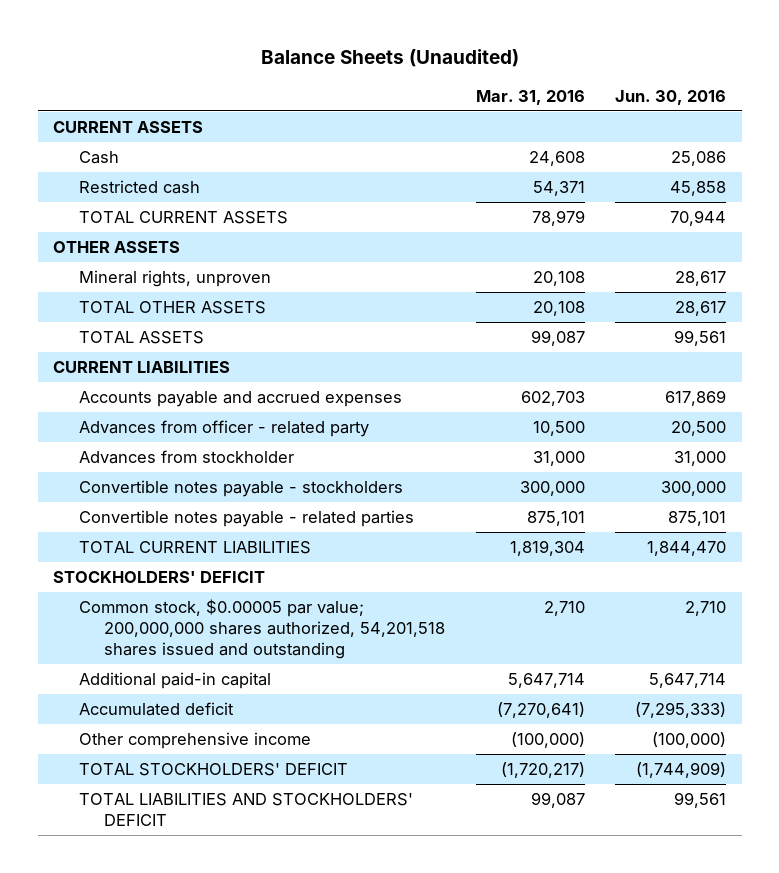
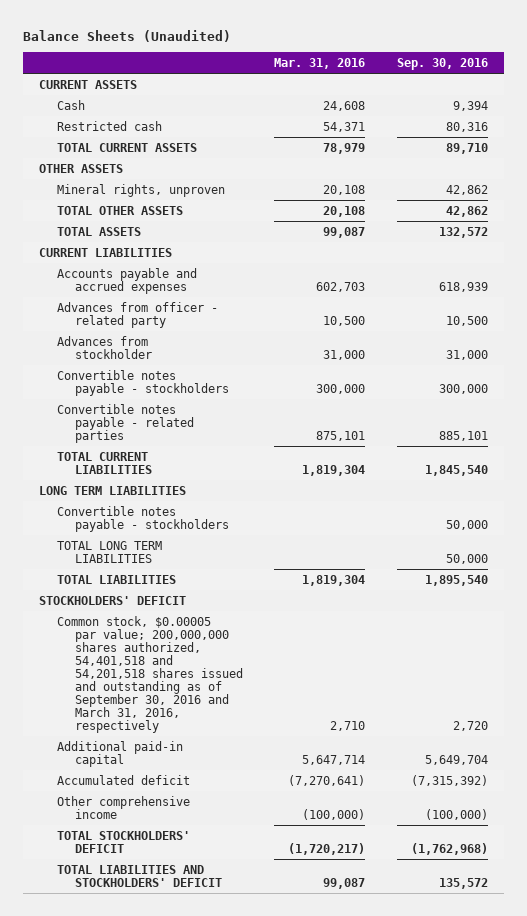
- | Mar. 31, 2016 | Jun. 30, 2016
+ | Mar. 31, 2016 | Sep. 30, 2016
+ LONG TERM LIABILITIES
+ Convertible notes payable - stockholders | | 50,000
+ TOTAL LONG TERM LIABILITIES | | 50,000
+ TOTAL LIABILITIES | 1,819,304 | 1,895,540
- Common stock, $0.00005 par value; 200,000,000 shares authorized, 54,201,518 shares issued and outstanding | 2,710 | 2,710
+ Common stock, $0.00005 par value; 200,000,000 shares authorized, 54,401,518 and 54,201,518 shares issued and outstanding as of September 30, 2016 and March 31, 2016, respectively | 2,710 | 2,720

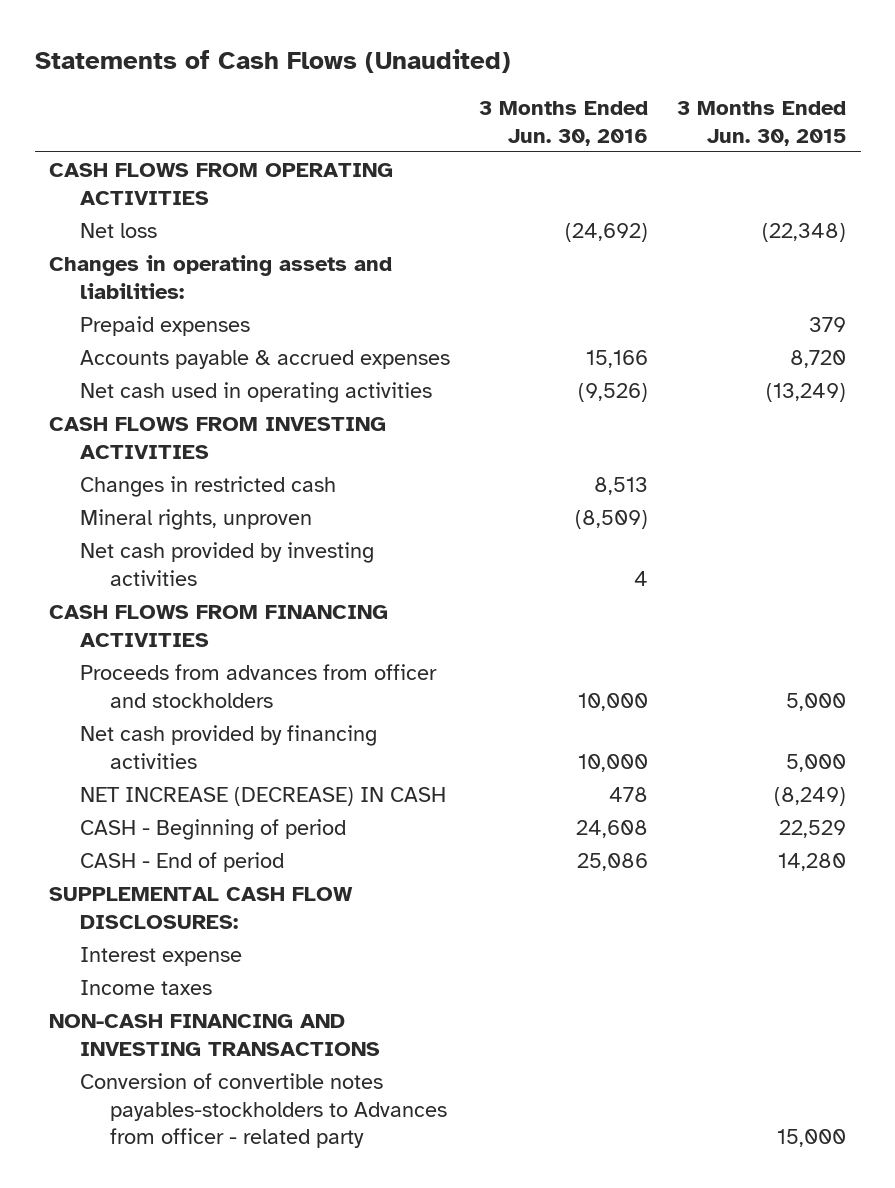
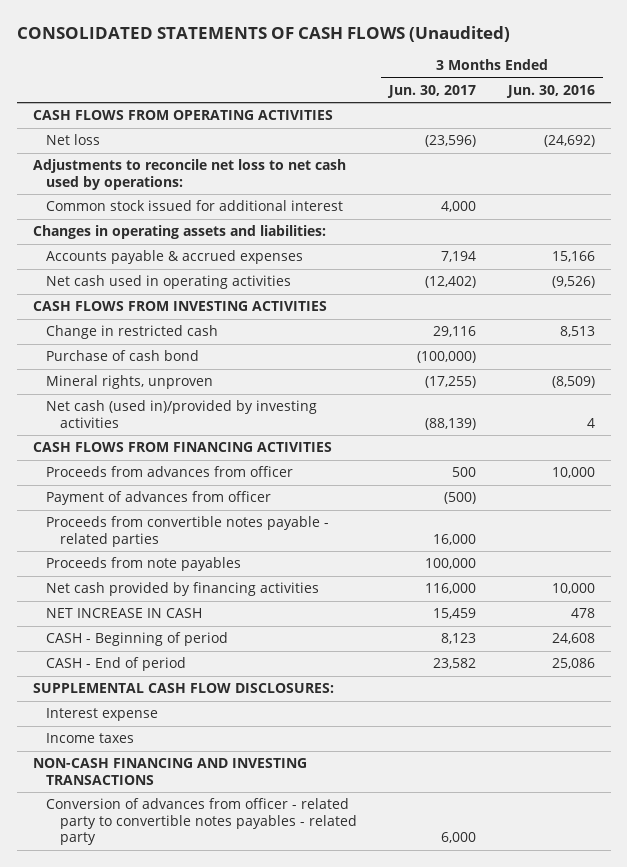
- Statements of Cash Flows (Unaudited)
+ CONSOLIDATED STATEMENTS OF CASH FLOWS (Unaudited)
- | 3 Months Ended Jun. 30, 2016 | 3 Months Ended Jun. 30, 2015
+ | 3 Months Ended Jun. 30, 2017 | 3 Months Ended Jun. 30, 2016
+ Adjustments to reconcile net loss to net cash used by operations:
+ Common stock issued for additional interest | 4,000 |
- Prepaid expenses | | 379
- Changes in restricted cash | 8,513 |
+ Change in restricted cash | 29,116 | 8,513
+ Purchase of cash bond | (100,000) |
- Net cash provided by investing activities | 4 |
+ Net cash (used in)/provided by investing activities | (88,139) | 4
- Proceeds from advances from officer and stockholders | 10,000 | 5,000
+ Proceeds from advances from officer | 500 | 10,000
+ Payment of advances from officer | (500) |
+ Proceeds from convertible notes payable - related parties | 16,000 |
+ Proceeds from note payables | 100,000 |
- NET INCREASE (DECREASE) IN CASH | 478 | (8,249)
+ NET INCREASE IN CASH | 15,459 | 478
- Conversion of convertible notes payables-stockholders to Advances from officer - related party | | 15,000
+ Conversion of advances from officer - related party to convertible notes payables - related party | 6,000 |

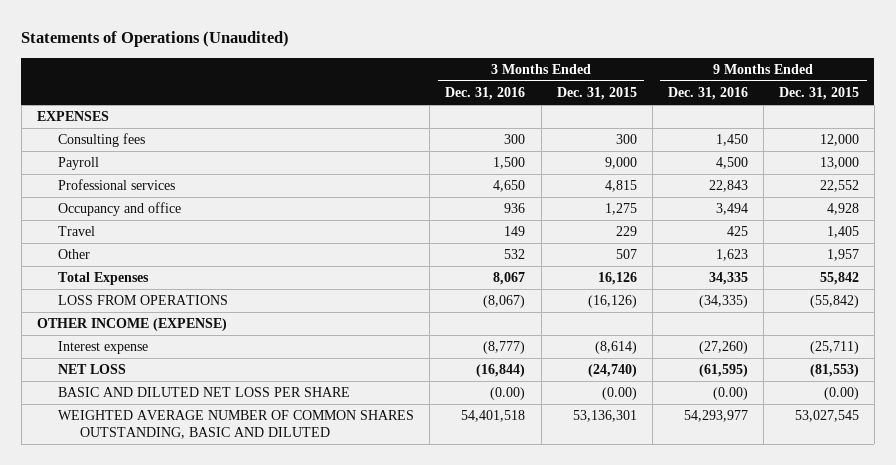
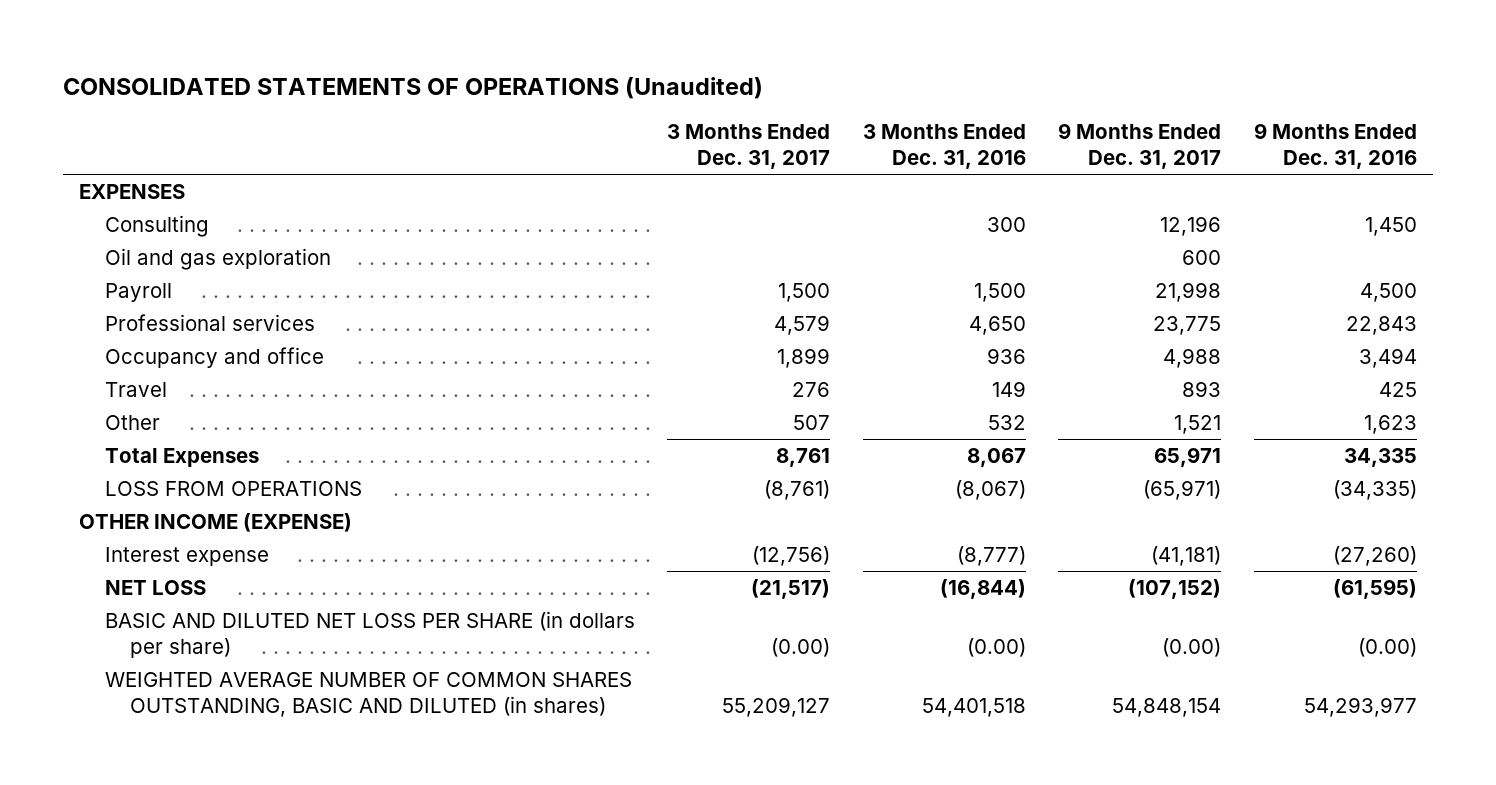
- Statements of Operations (Unaudited)
+ CONSOLIDATED STATEMENTS OF OPERATIONS (Unaudited)
- | 3 Months Ended Dec. 31, 2016 | 3 Months Ended Dec. 31, 2015 | 9 Months Ended Dec. 31, 2016 | 9 Months Ended Dec. 31, 2015
+ | 3 Months Ended Dec. 31, 2017 | 3 Months Ended Dec. 31, 2016 | 9 Months Ended Dec. 31, 2017 | 9 Months Ended Dec. 31, 2016
- Consulting fees | 300 | 300 | 1,450 | 12,000
+ Consulting | | 300 | 12,196 | 1,450
+ Oil and gas exploration | | | 600 |
- BASIC AND DILUTED NET LOSS PER SHARE | (0.00) | (0.00) | (0.00) | (0.00)
- WEIGHTED AVERAGE NUMBER OF COMMON SHARES OUTSTANDING, BASIC AND DILUTED | 54,401,518 | 53,136,301 | 54,293,977 | 53,027,545
+ BASIC AND DILUTED NET LOSS PER SHARE (in dollars per share) | (0.00) | (0.00) | (0.00) | (0.00)
+ WEIGHTED AVERAGE NUMBER OF COMMON SHARES OUTSTANDING, BASIC AND DILUTED (in shares) | 55,209,127 | 54,401,518 | 54,848,154 | 54,293,977

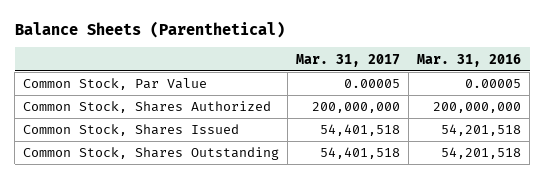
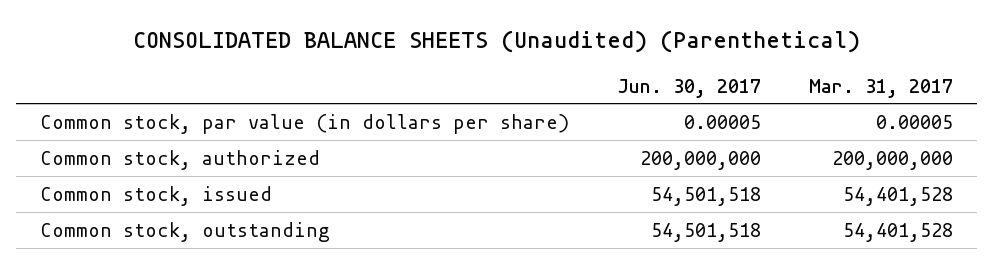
- Balance Sheets (Parenthetical)
+ CONSOLIDATED BALANCE SHEETS (Unaudited) (Parenthetical)
- | Mar. 31, 2017 | Mar. 31, 2016
+ | Jun. 30, 2017 | Mar. 31, 2017
- Common Stock, Par Value | 0.00005 | 0.00005
- Common Stock, Shares Authorized | 200,000,000 | 200,000,000
- Common Stock, Shares Issued | 54,401,518 | 54,201,518
- Common Stock, Shares Outstanding | 54,401,518 | 54,201,518
+ Common stock, par value (in dollars per share) | 0.00005 | 0.00005
+ Common stock, authorized | 200,000,000 | 200,000,000
+ Common stock, issued | 54,501,518 | 54,401,528
+ Common stock, outstanding | 54,501,518 | 54,401,528

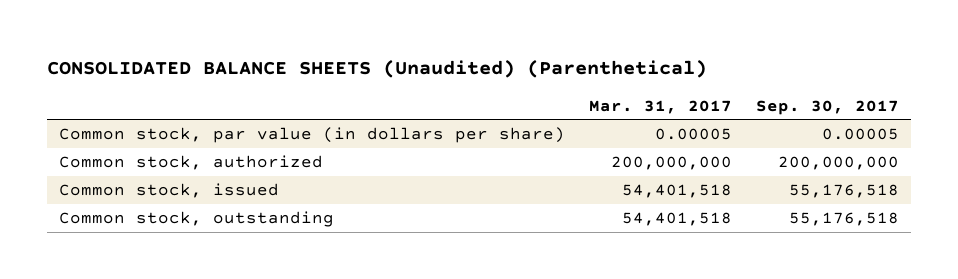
- | Jun. 30, 2017 | Mar. 31, 2017
+ | Mar. 31, 2017 | Sep. 30, 2017
- Common stock, issued | 54,501,518 | 54,401,528
- Common stock, outstanding | 54,501,518 | 54,401,528
+ Common stock, issued | 54,401,518 | 55,176,518
+ Common stock, outstanding | 54,401,518 | 55,176,518

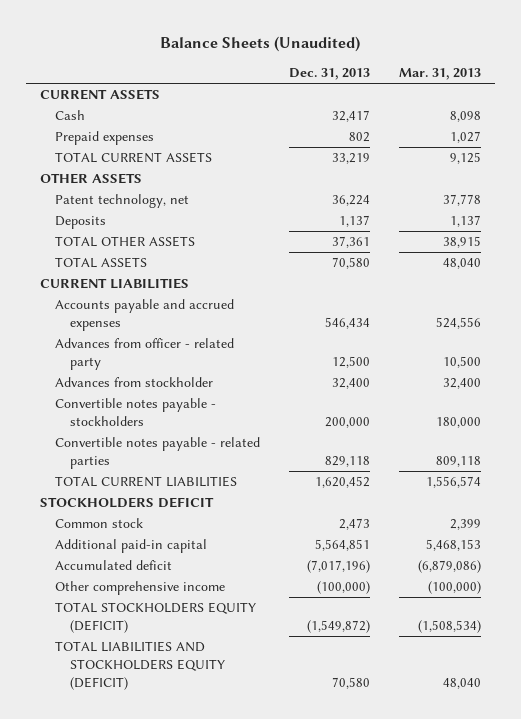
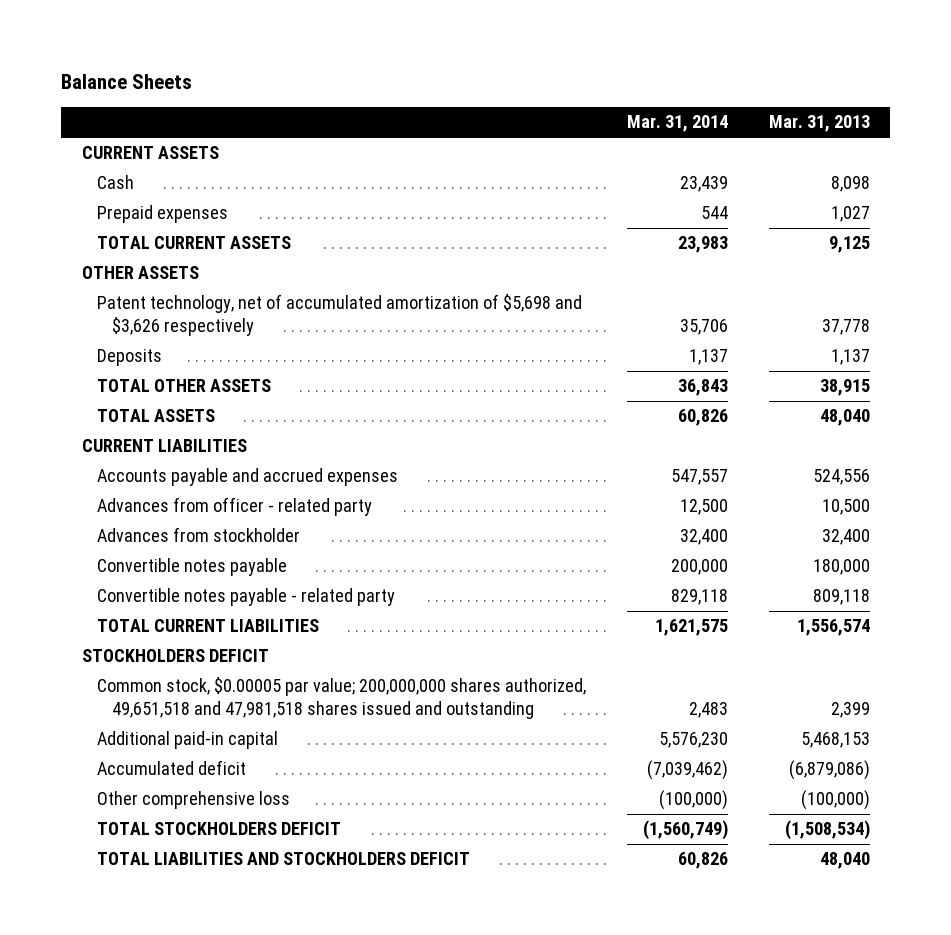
- Balance Sheets (Unaudited)
+ Balance Sheets
- | Dec. 31, 2013 | Mar. 31, 2013
+ | Mar. 31, 2014 | Mar. 31, 2013
- Patent technology, net | 36,224 | 37,778
+ Patent technology, net of accumulated amortization of $5,698 and $3,626 respectively | 35,706 | 37,778
- Convertible notes payable - stockholders | 200,000 | 180,000
- Convertible notes payable - related parties | 829,118 | 809,118
+ Convertible notes payable | 200,000 | 180,000
+ Convertible notes payable - related party | 829,118 | 809,118
- Common stock | 2,473 | 2,399
+ Common stock, $0.00005 par value; 200,000,000 shares authorized, 49,651,518 and 47,981,518 shares issued and outstanding | 2,483 | 2,399
- Other comprehensive income | (100,000) | (100,000)
- TOTAL STOCKHOLDERS EQUITY (DEFICIT) | (1,549,872) | (1,508,534)
- TOTAL LIABILITIES AND STOCKHOLDERS EQUITY (DEFICIT) | 70,580 | 48,040
+ Other comprehensive loss | (100,000) | (100,000)
+ TOTAL STOCKHOLDERS DEFICIT | (1,560,749) | (1,508,534)
+ TOTAL LIABILITIES AND STOCKHOLDERS DEFICIT | 60,826 | 48,040

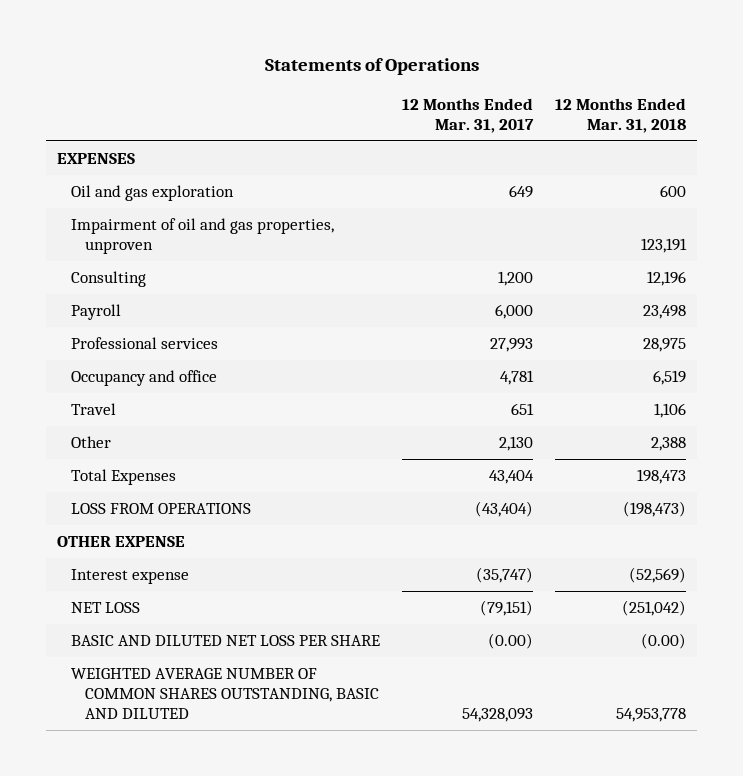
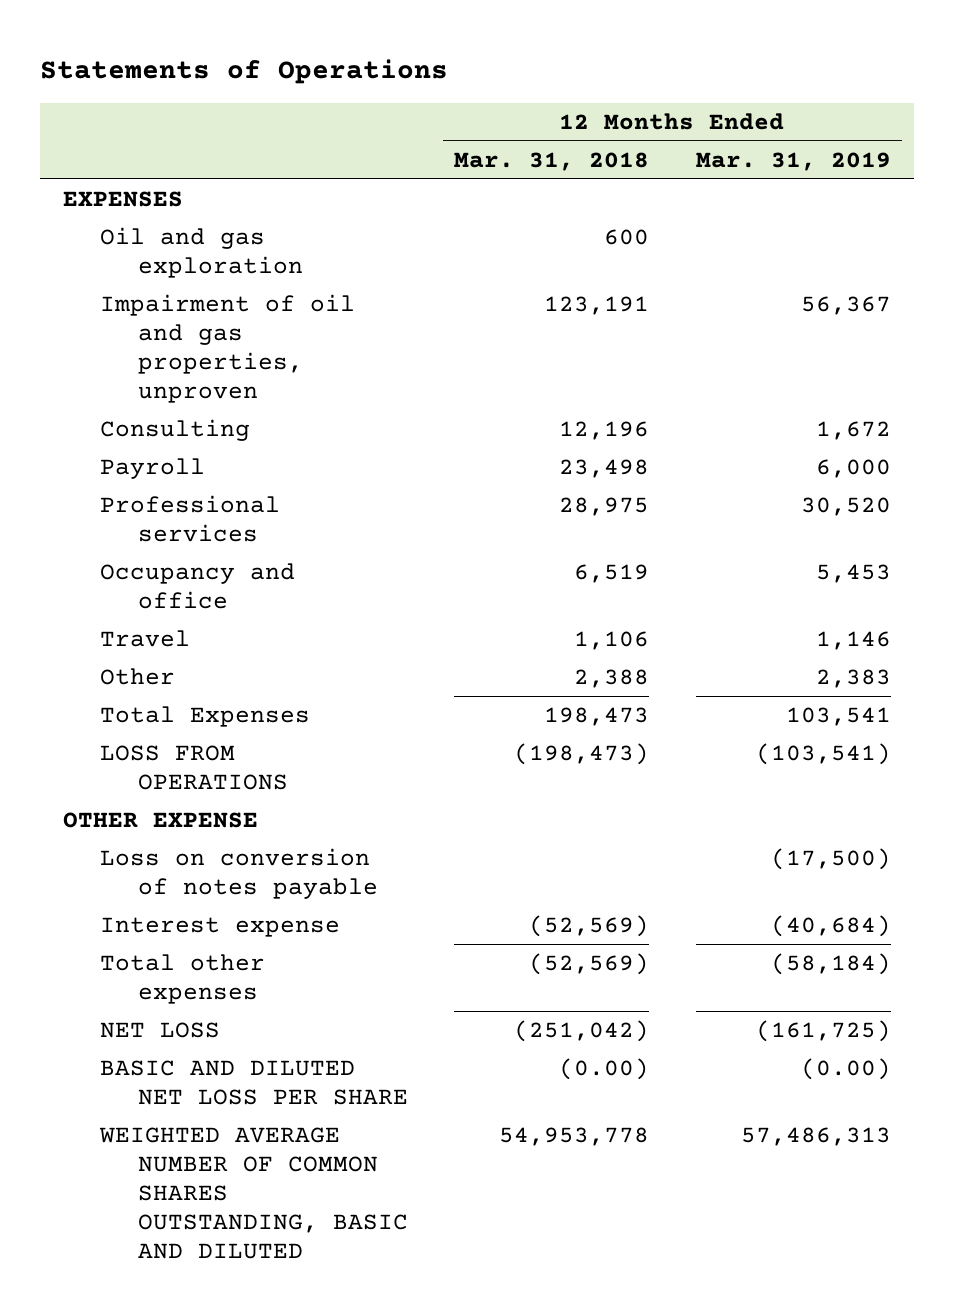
- | 12 Months Ended Mar. 31, 2017 | 12 Months Ended Mar. 31, 2018
+ | 12 Months Ended Mar. 31, 2018 | 12 Months Ended Mar. 31, 2019
+ Loss on conversion of notes payable | | (17,500)
+ Total other expenses | (52,569) | (58,184)

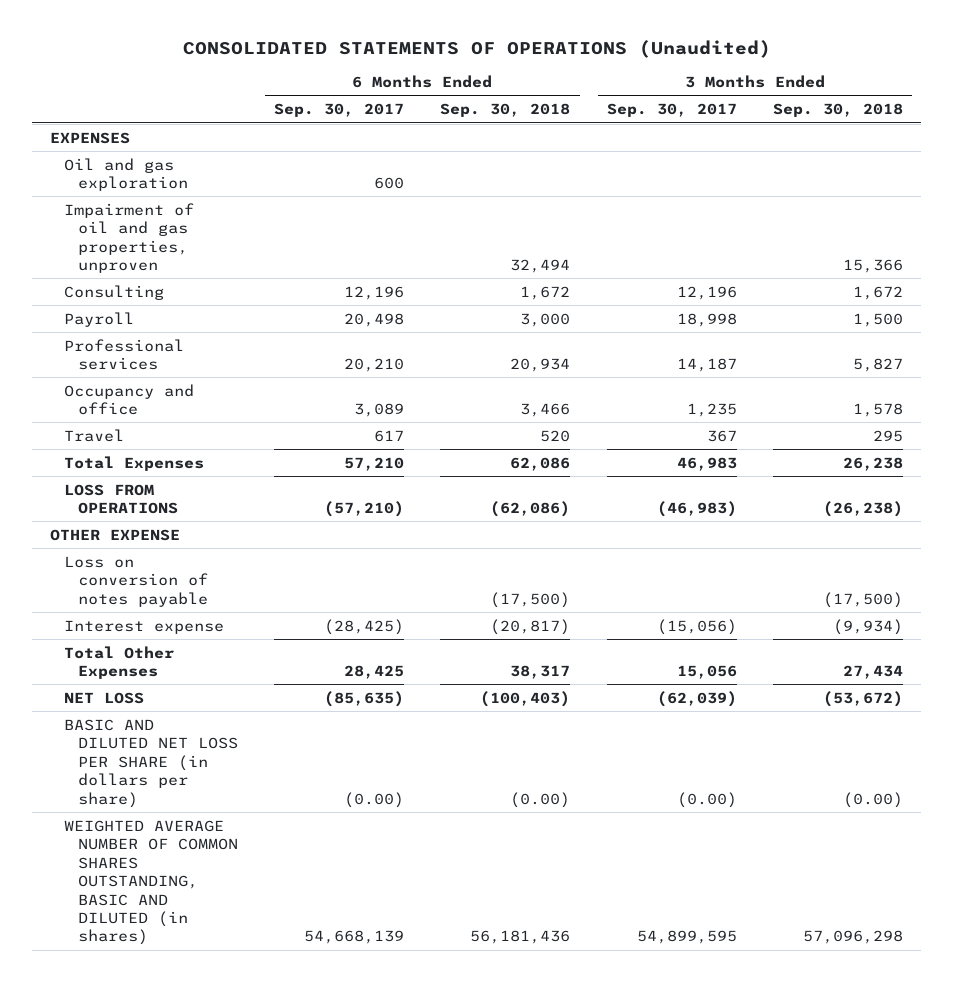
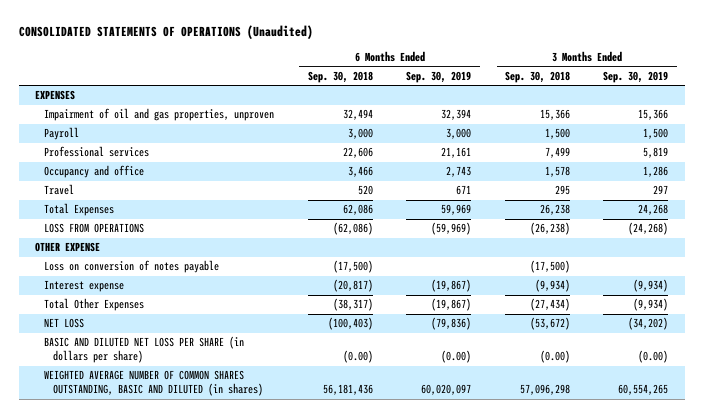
- | 6 Months Ended Sep. 30, 2017 | 6 Months Ended Sep. 30, 2018 | 3 Months Ended Sep. 30, 2017 | 3 Months Ended Sep. 30, 2018
+ | 6 Months Ended Sep. 30, 2018 | 6 Months Ended Sep. 30, 2019 | 3 Months Ended Sep. 30, 2018 | 3 Months Ended Sep. 30, 2019
- Oil and gas exploration | 600 | | |
- Consulting | 12,196 | 1,672 | 12,196 | 1,672
- Professional services | 20,210 | 20,934 | 14,187 | 5,827
+ Professional services | 22,606 | 21,161 | 7,499 | 5,819
- Total Other Expenses | 28,425 | 38,317 | 15,056 | 27,434
+ Total Other Expenses | (38,317) | (19,867) | (27,434) | (9,934)

